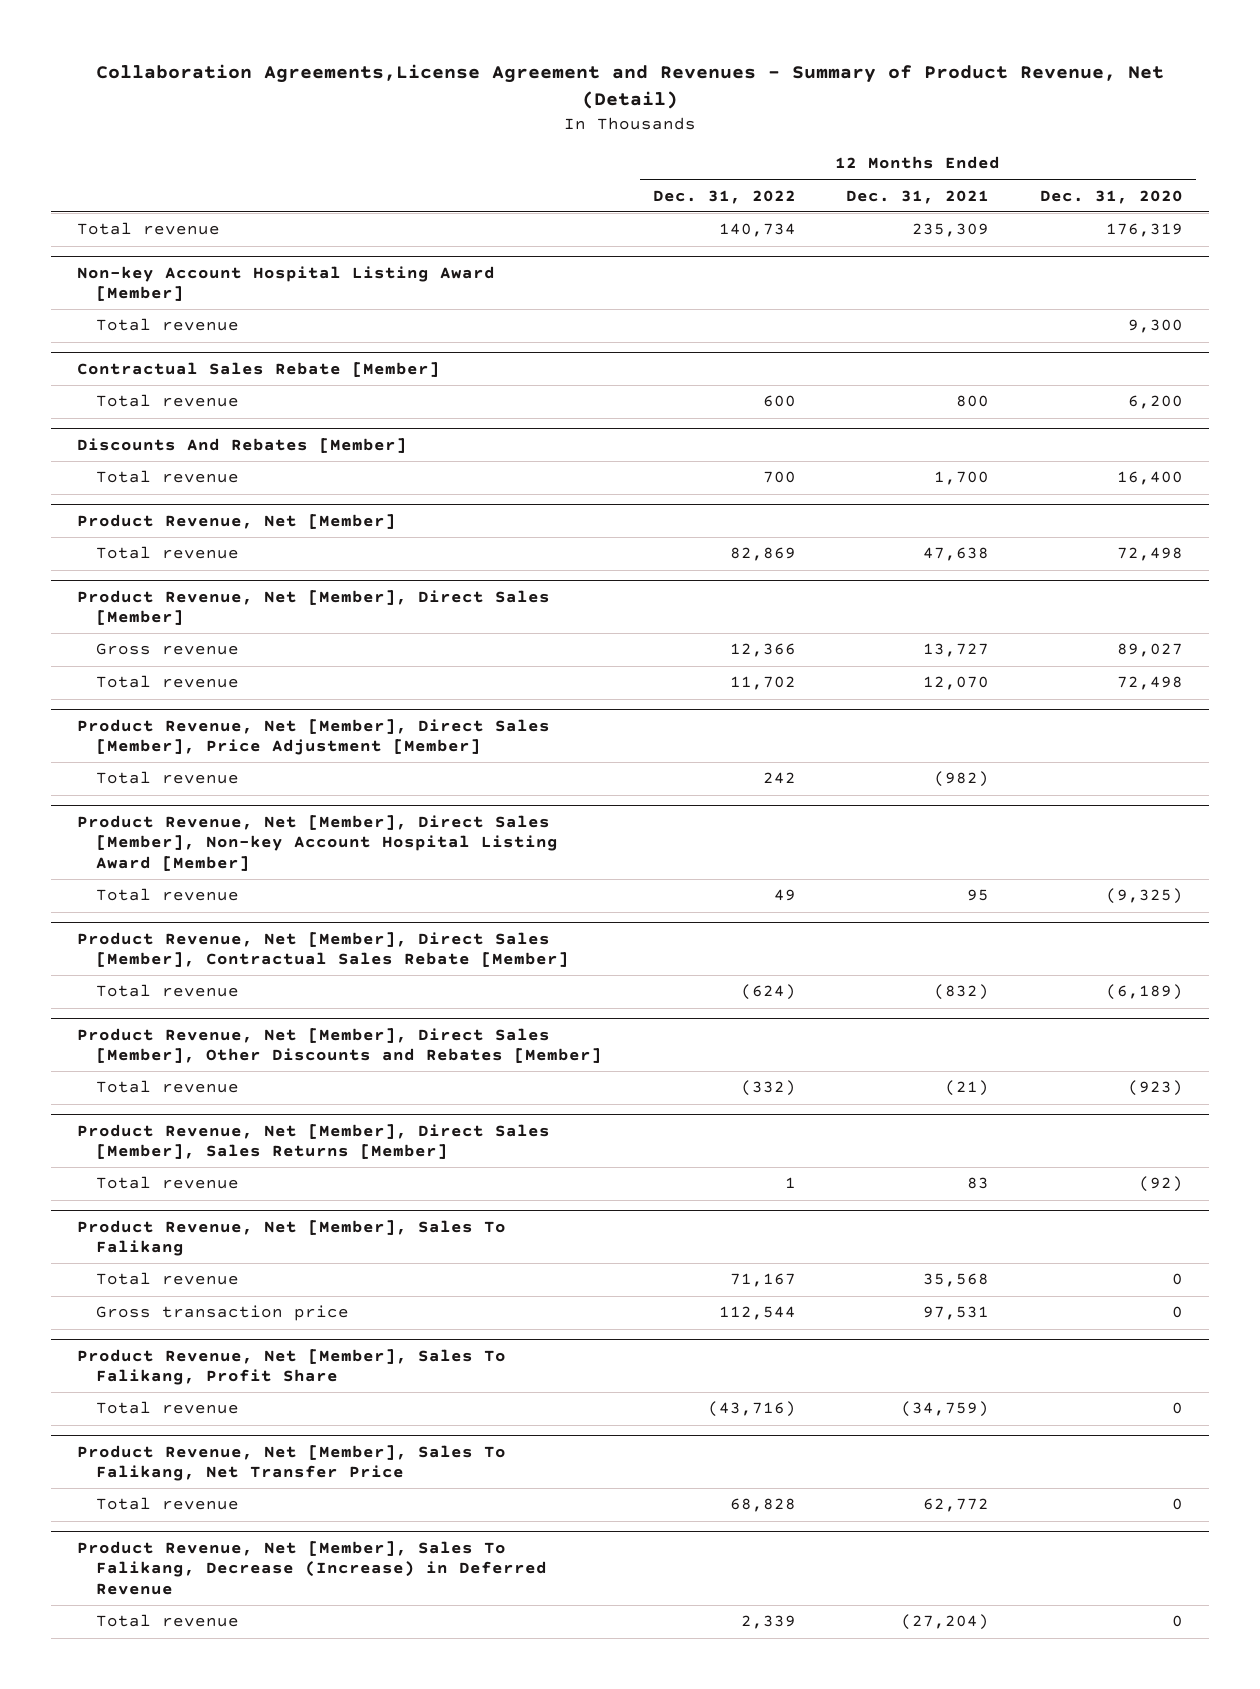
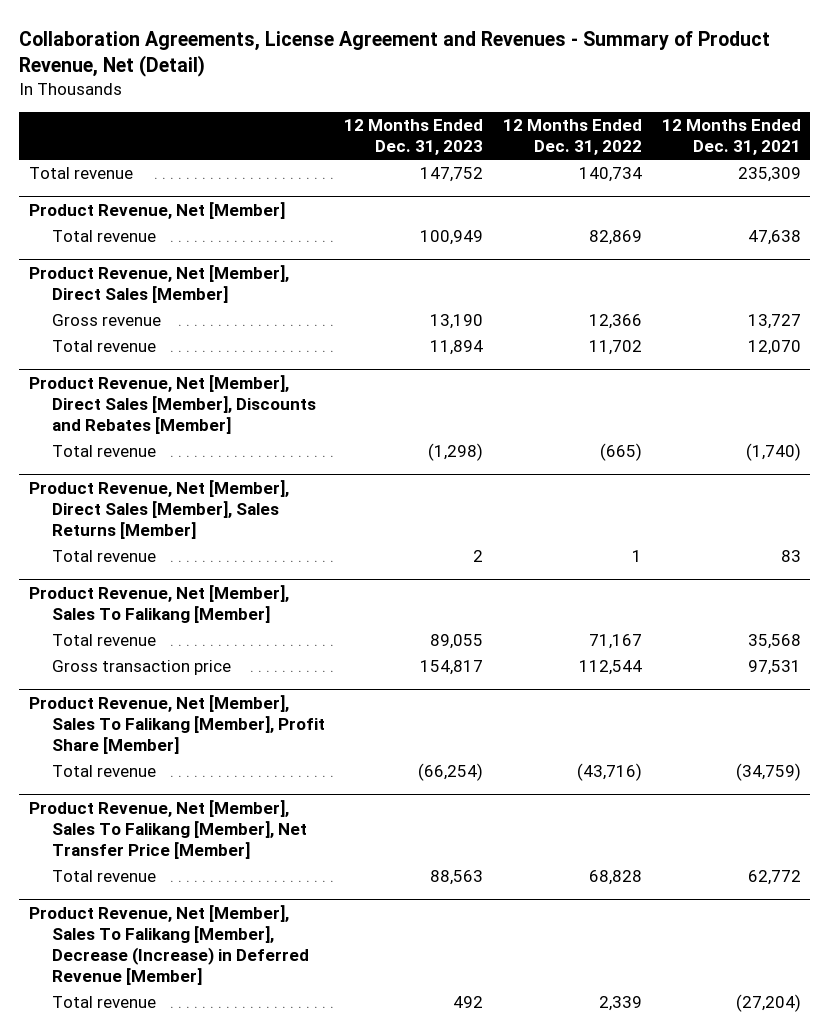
- Collaboration Agreements,License Agreement and Revenues - Summary of Product Revenue, Net (Detail)
+ Collaboration Agreements, License Agreement and Revenues - Summary of Product Revenue, Net (Detail)
- | 12 Months Ended Dec. 31, 2022 | 12 Months Ended Dec. 31, 2021 | 12 Months Ended Dec. 31, 2020
+ | 12 Months Ended Dec. 31, 2023 | 12 Months Ended Dec. 31, 2022 | 12 Months Ended Dec. 31, 2021
- Non-key Account Hospital Listing Award [Member]
- Total revenue | | | 9,300
- Contractual Sales Rebate [Member]
- Total revenue | 600 | 800 | 6,200
- Discounts And Rebates [Member]
- Total revenue | 700 | 1,700 | 16,400
- Product Revenue, Net [Member], Direct Sales [Member], Price Adjustment [Member]
- Total revenue | 242 | (982) |
- Product Revenue, Net [Member], Direct Sales [Member], Non-key Account Hospital Listing Award [Member]
- Total revenue | 49 | 95 | (9,325)
- Product Revenue, Net [Member], Direct Sales [Member], Contractual Sales Rebate [Member]
- Total revenue | (624) | (832) | (6,189)
- Product Revenue, Net [Member], Direct Sales [Member], Other Discounts and Rebates [Member]
- Total revenue | (332) | (21) | (923)
+ Product Revenue, Net [Member], Direct Sales [Member], Discounts and Rebates [Member]
+ Total revenue | (1,298) | (665) | (1,740)
- Product Revenue, Net [Member], Sales To Falikang
+ Product Revenue, Net [Member], Sales To Falikang [Member]
- Product Revenue, Net [Member], Sales To Falikang, Profit Share
+ Product Revenue, Net [Member], Sales To Falikang [Member], Profit Share [Member]
- Product Revenue, Net [Member], Sales To Falikang, Net Transfer Price
+ Product Revenue, Net [Member], Sales To Falikang [Member], Net Transfer Price [Member]
- Product Revenue, Net [Member], Sales To Falikang, Decrease (Increase) in Deferred Revenue
+ Product Revenue, Net [Member], Sales To Falikang [Member], Decrease (Increase) in Deferred Revenue [Member]

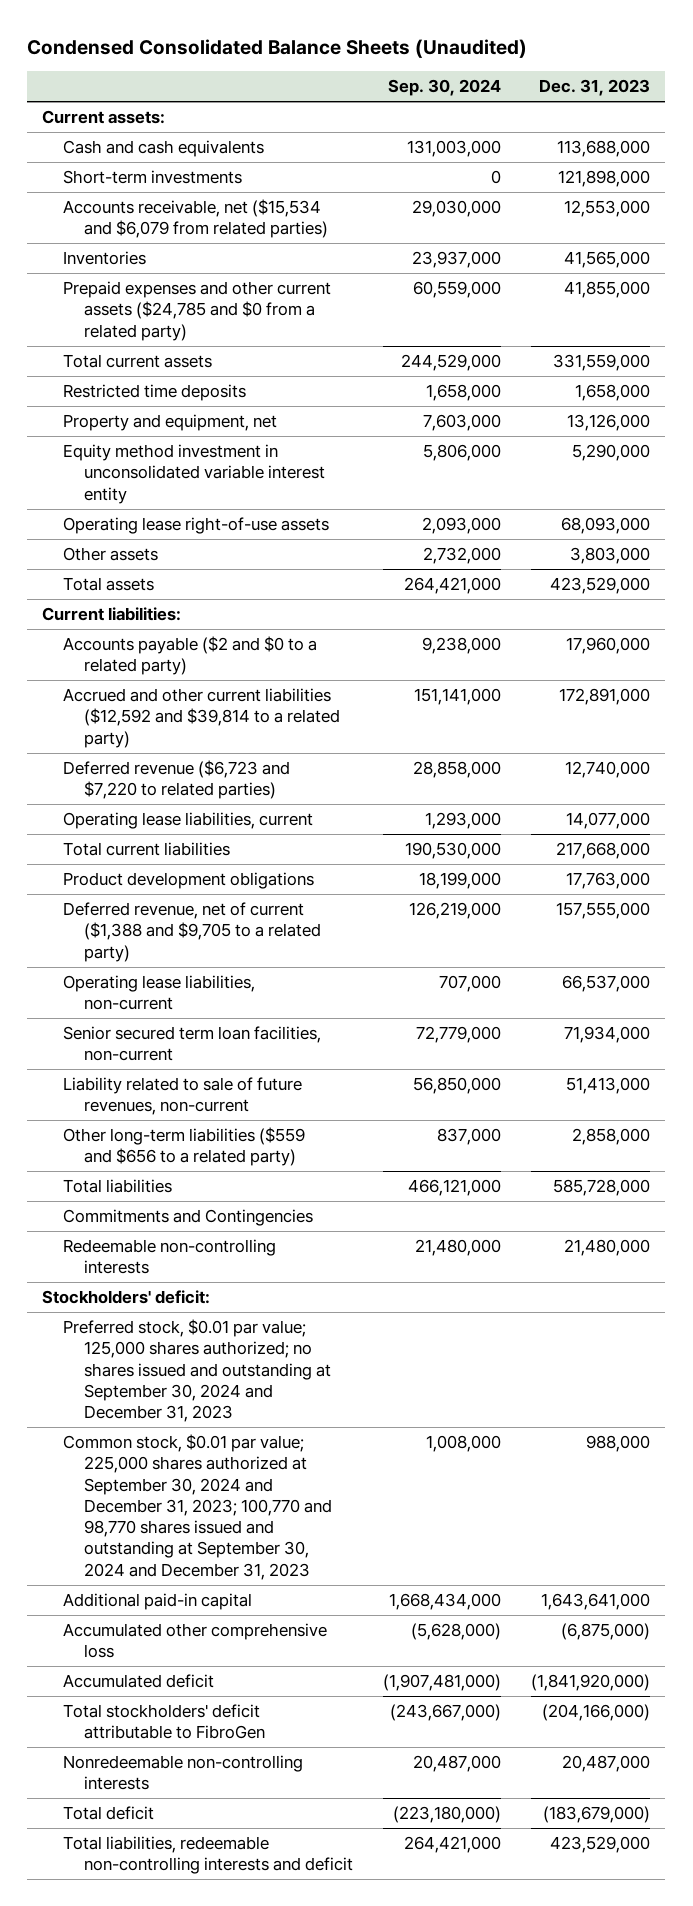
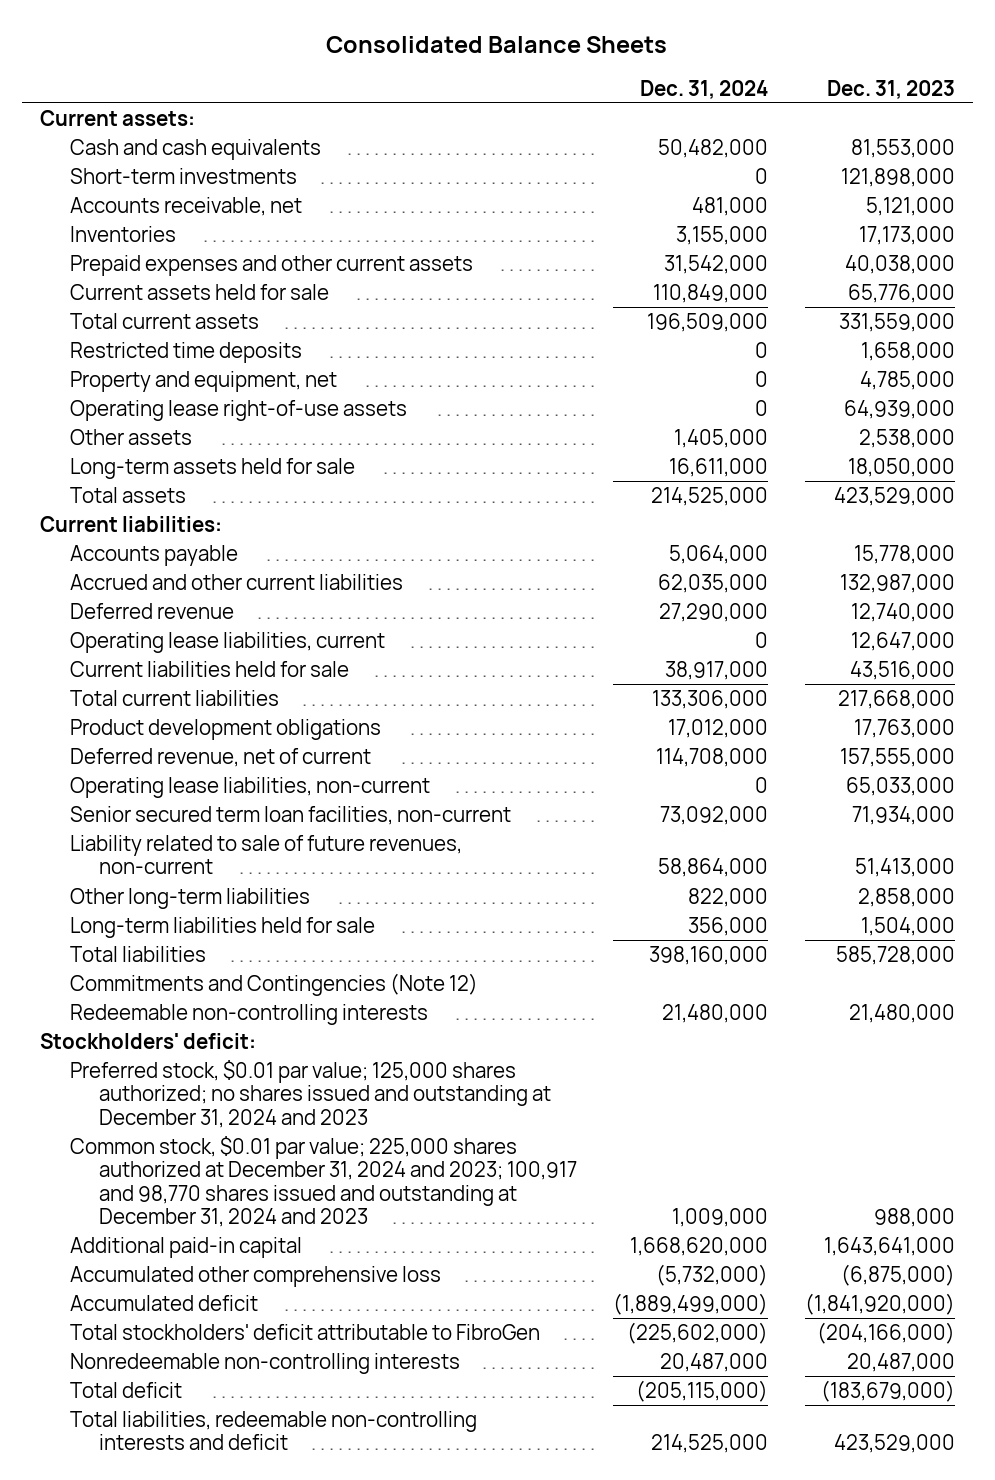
- Condensed Consolidated Balance Sheets (Unaudited)
+ Consolidated Balance Sheets
- | Sep. 30, 2024 | Dec. 31, 2023
+ | Dec. 31, 2024 | Dec. 31, 2023
- Cash and cash equivalents | 131,003,000 | 113,688,000
+ Cash and cash equivalents | 50,482,000 | 81,553,000
- Accounts receivable, net ($15,534 and $6,079 from related parties) | 29,030,000 | 12,553,000
- Inventories | 23,937,000 | 41,565,000
- Prepaid expenses and other current assets ($24,785 and $0 from a related party) | 60,559,000 | 41,855,000
+ Accounts receivable, net | 481,000 | 5,121,000
+ Inventories | 3,155,000 | 17,173,000
+ Prepaid expenses and other current assets | 31,542,000 | 40,038,000
+ Current assets held for sale | 110,849,000 | 65,776,000
- Property and equipment, net | 7,603,000 | 13,126,000
- Equity method investment in unconsolidated variable interest entity | 5,806,000 | 5,290,000
- Operating lease right-of-use assets | 2,093,000 | 68,093,000
- Other assets | 2,732,000 | 3,803,000
+ Property and equipment, net | 0 | 4,785,000
+ Operating lease right-of-use assets | 0 | 64,939,000
+ Other assets | 1,405,000 | 2,538,000
+ Long-term assets held for sale | 16,611,000 | 18,050,000
- Accounts payable ($2 and $0 to a related party) | 9,238,000 | 17,960,000
- Accrued and other current liabilities ($12,592 and $39,814 to a related party) | 151,141,000 | 172,891,000
- Deferred revenue ($6,723 and $7,220 to related parties) | 28,858,000 | 12,740,000
- Operating lease liabilities, current | 1,293,000 | 14,077,000
+ Accounts payable | 5,064,000 | 15,778,000
+ Accrued and other current liabilities | 62,035,000 | 132,987,000
+ Deferred revenue | 27,290,000 | 12,740,000
+ Operating lease liabilities, current | 0 | 12,647,000
+ Current liabilities held for sale | 38,917,000 | 43,516,000
- Deferred revenue, net of current ($1,388 and $9,705 to a related party) | 126,219,000 | 157,555,000
- Operating lease liabilities, non-current | 707,000 | 66,537,000
+ Deferred revenue, net of current | 114,708,000 | 157,555,000
+ Operating lease liabilities, non-current | 0 | 65,033,000
- Other long-term liabilities ($559 and $656 to a related party) | 837,000 | 2,858,000
+ Other long-term liabilities | 822,000 | 2,858,000
+ Long-term liabilities held for sale | 356,000 | 1,504,000
- Commitments and Contingencies
+ Commitments and Contingencies (Note 12)
- Preferred stock, $0.01 par value; 125,000 shares authorized; no shares issued and outstanding at September 30, 2024 and December 31, 2023
- Common stock, $0.01 par value; 225,000 shares authorized at September 30, 2024 and December 31, 2023; 100,770 and 98,770 shares issued and outstanding at September 30, 2024 and December 31, 2023 | 1,008,000 | 988,000
+ Preferred stock, $0.01 par value; 125,000 shares authorized; no shares issued and outstanding at December 31, 2024 and 2023
+ Common stock, $0.01 par value; 225,000 shares authorized at December 31, 2024 and 2023; 100,917 and 98,770 shares issued and outstanding at December 31, 2024 and 2023 | 1,009,000 | 988,000

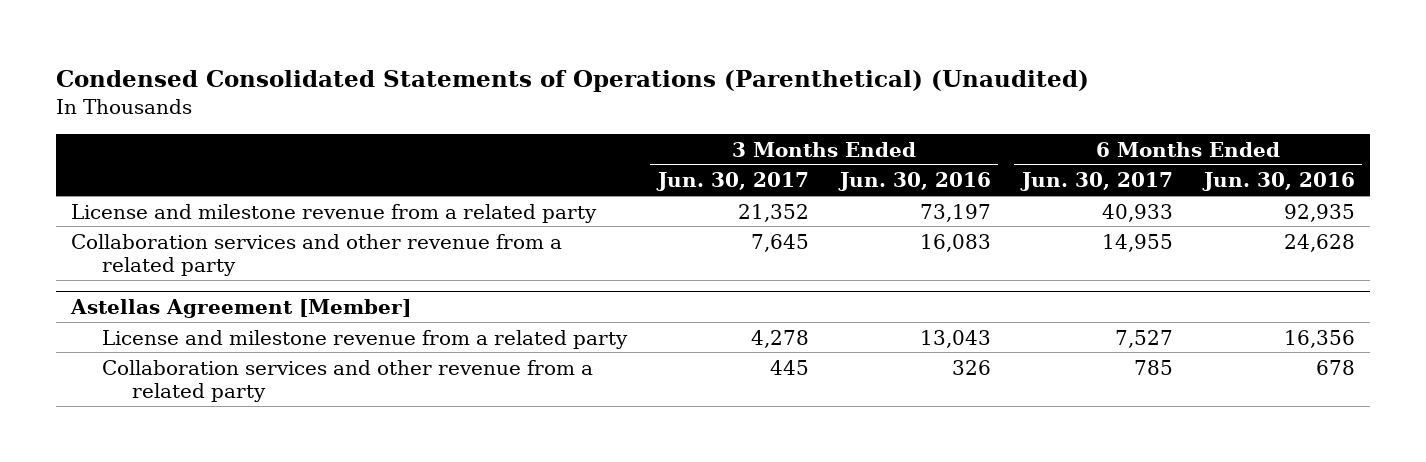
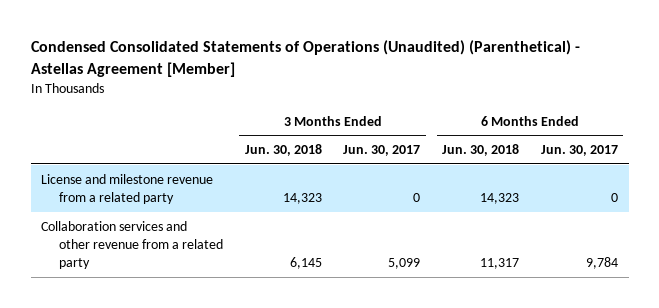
- Condensed Consolidated Statements of Operations (Parenthetical) (Unaudited)
+ Condensed Consolidated Statements of Operations (Unaudited) (Parenthetical) - Astellas Agreement [Member]
- | 3 Months Ended Jun. 30, 2017 | 3 Months Ended Jun. 30, 2016 | 6 Months Ended Jun. 30, 2017 | 6 Months Ended Jun. 30, 2016
+ | 3 Months Ended Jun. 30, 2018 | 3 Months Ended Jun. 30, 2017 | 6 Months Ended Jun. 30, 2018 | 6 Months Ended Jun. 30, 2017
- License and milestone revenue from a related party | 21,352 | 73,197 | 40,933 | 92,935
- Collaboration services and other revenue from a related party | 7,645 | 16,083 | 14,955 | 24,628
- Astellas Agreement [Member]
- License and milestone revenue from a related party | 4,278 | 13,043 | 7,527 | 16,356
- Collaboration services and other revenue from a related party | 445 | 326 | 785 | 678
+ License and milestone revenue from a related party | 14,323 | 0 | 14,323 | 0
+ Collaboration services and other revenue from a related party | 6,145 | 5,099 | 11,317 | 9,784

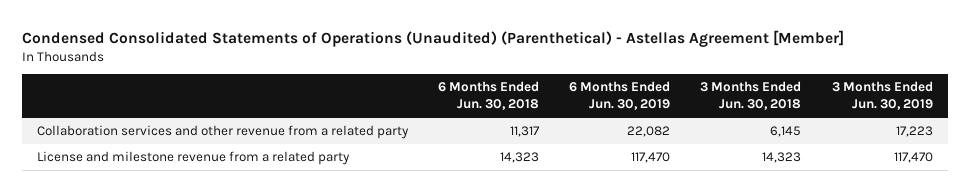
- | 3 Months Ended Jun. 30, 2018 | 3 Months Ended Jun. 30, 2017 | 6 Months Ended Jun. 30, 2018 | 6 Months Ended Jun. 30, 2017
+ | 6 Months Ended Jun. 30, 2018 | 6 Months Ended Jun. 30, 2019 | 3 Months Ended Jun. 30, 2018 | 3 Months Ended Jun. 30, 2019
moved down: License and milestone revenue from a related party | 14,323 | 117,470 | 14,323 | 117,470

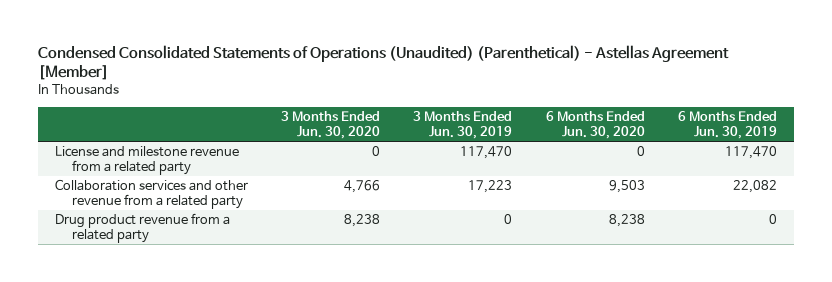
- | 6 Months Ended Jun. 30, 2018 | 6 Months Ended Jun. 30, 2019 | 3 Months Ended Jun. 30, 2018 | 3 Months Ended Jun. 30, 2019
+ | 3 Months Ended Jun. 30, 2020 | 3 Months Ended Jun. 30, 2019 | 6 Months Ended Jun. 30, 2020 | 6 Months Ended Jun. 30, 2019
moved down: Collaboration services and other revenue from a related party | 4,766 | 17,223 | 9,503 | 22,082
+ Drug product revenue from a related party | 8,238 | 0 | 8,238 | 0

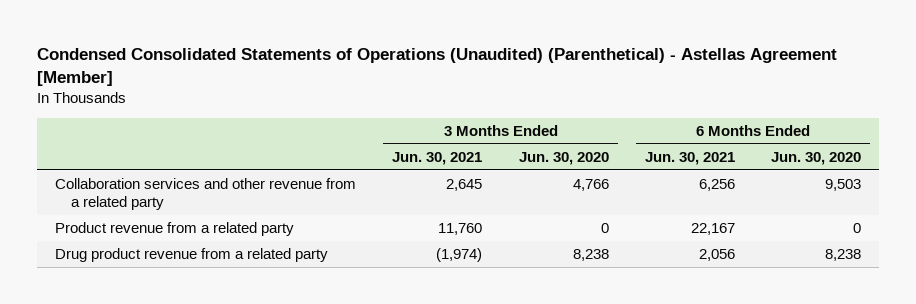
- | 3 Months Ended Jun. 30, 2020 | 3 Months Ended Jun. 30, 2019 | 6 Months Ended Jun. 30, 2020 | 6 Months Ended Jun. 30, 2019
+ | 3 Months Ended Jun. 30, 2021 | 3 Months Ended Jun. 30, 2020 | 6 Months Ended Jun. 30, 2021 | 6 Months Ended Jun. 30, 2020
- License and milestone revenue from a related party | 0 | 117,470 | 0 | 117,470
+ Product revenue from a related party | 11,760 | 0 | 22,167 | 0

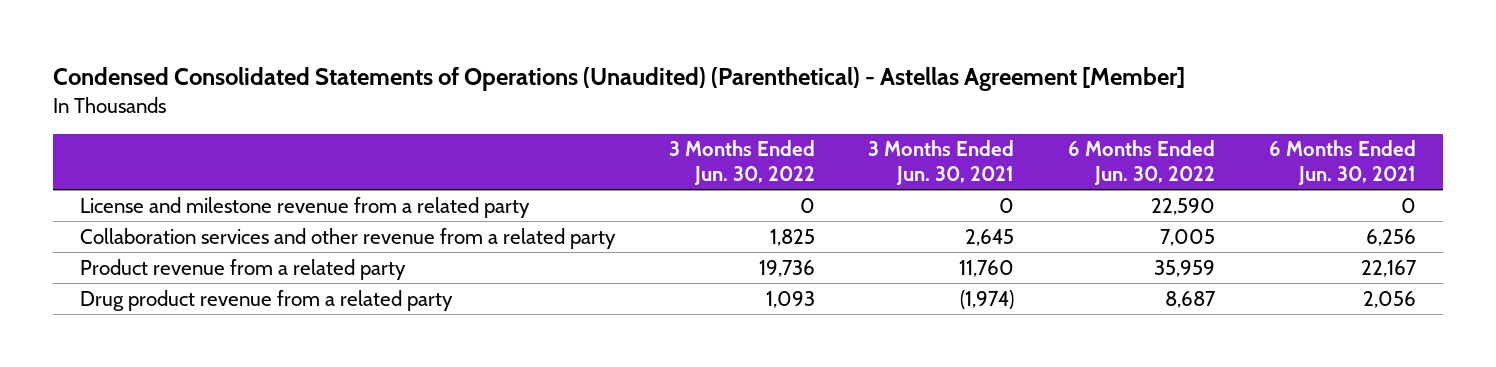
- | 3 Months Ended Jun. 30, 2021 | 3 Months Ended Jun. 30, 2020 | 6 Months Ended Jun. 30, 2021 | 6 Months Ended Jun. 30, 2020
+ | 3 Months Ended Jun. 30, 2022 | 3 Months Ended Jun. 30, 2021 | 6 Months Ended Jun. 30, 2022 | 6 Months Ended Jun. 30, 2021
+ License and milestone revenue from a related party | 0 | 0 | 22,590 | 0

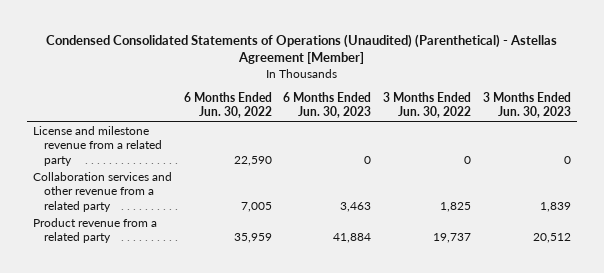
- | 3 Months Ended Jun. 30, 2022 | 3 Months Ended Jun. 30, 2021 | 6 Months Ended Jun. 30, 2022 | 6 Months Ended Jun. 30, 2021
+ | 6 Months Ended Jun. 30, 2022 | 6 Months Ended Jun. 30, 2023 | 3 Months Ended Jun. 30, 2022 | 3 Months Ended Jun. 30, 2023
- Product revenue from a related party | 19,736 | 11,760 | 35,959 | 22,167
- Drug product revenue from a related party | 1,093 | (1,974) | 8,687 | 2,056
+ Product revenue from a related party | 35,959 | 41,884 | 19,737 | 20,512

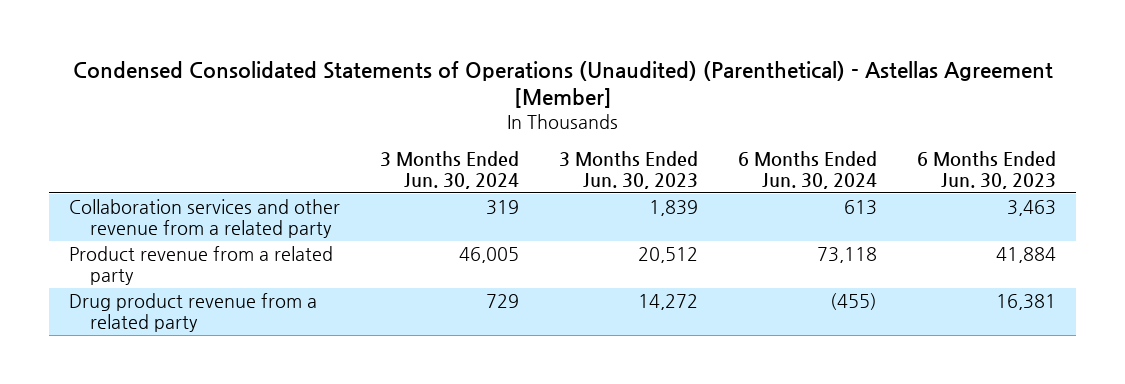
- | 6 Months Ended Jun. 30, 2022 | 6 Months Ended Jun. 30, 2023 | 3 Months Ended Jun. 30, 2022 | 3 Months Ended Jun. 30, 2023
+ | 3 Months Ended Jun. 30, 2024 | 3 Months Ended Jun. 30, 2023 | 6 Months Ended Jun. 30, 2024 | 6 Months Ended Jun. 30, 2023
- License and milestone revenue from a related party | 22,590 | 0 | 0 | 0
+ Drug product revenue from a related party | 729 | 14,272 | (455) | 16,381

